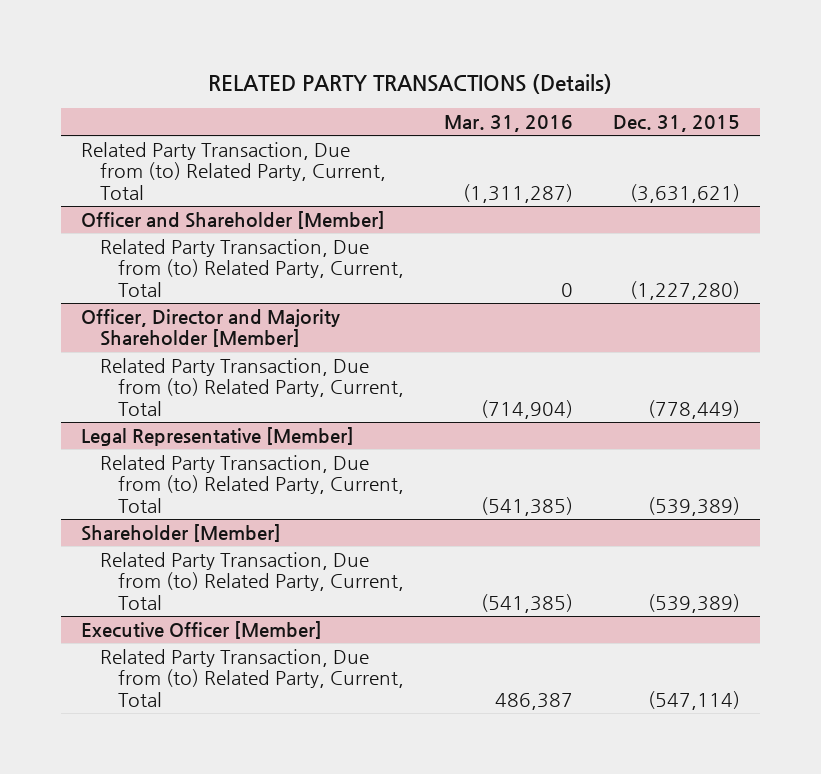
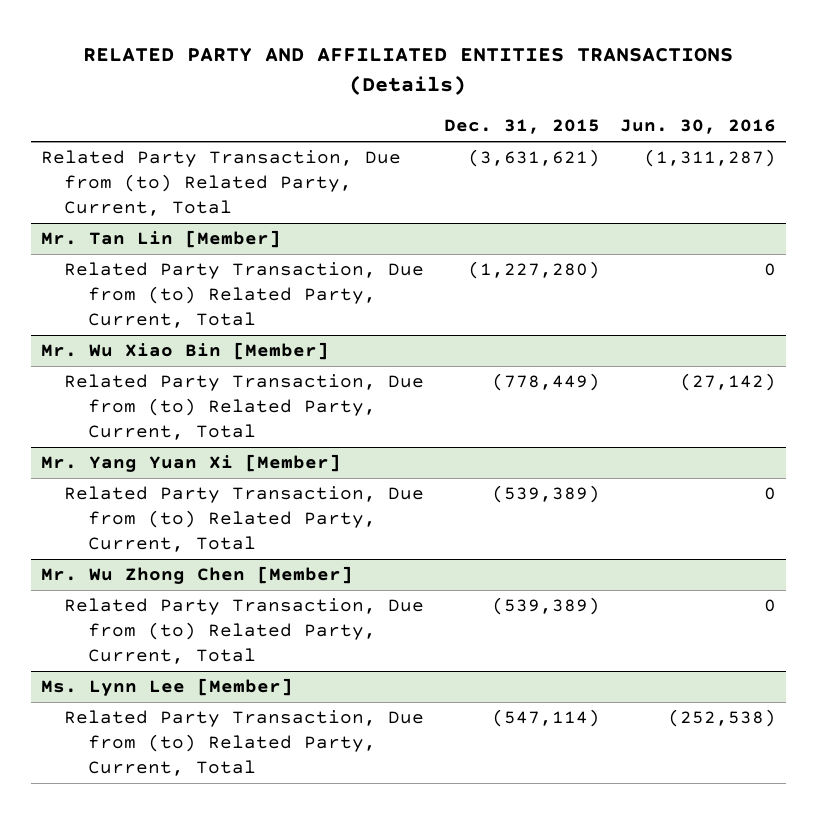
- RELATED PARTY TRANSACTIONS (Details)
+ RELATED PARTY AND AFFILIATED ENTITIES TRANSACTIONS (Details)
- | Mar. 31, 2016 | Dec. 31, 2015
+ | Dec. 31, 2015 | Jun. 30, 2016
- Officer and Shareholder [Member]
+ Mr. Tan Lin [Member]
- Officer, Director and Majority Shareholder [Member]
+ Mr. Wu Xiao Bin [Member]
- Legal Representative [Member]
+ Mr. Yang Yuan Xi [Member]
- Shareholder [Member]
+ Mr. Wu Zhong Chen [Member]
- Executive Officer [Member]
+ Ms. Lynn Lee [Member]

